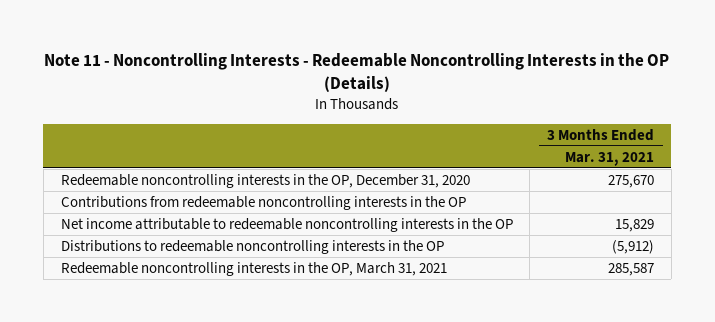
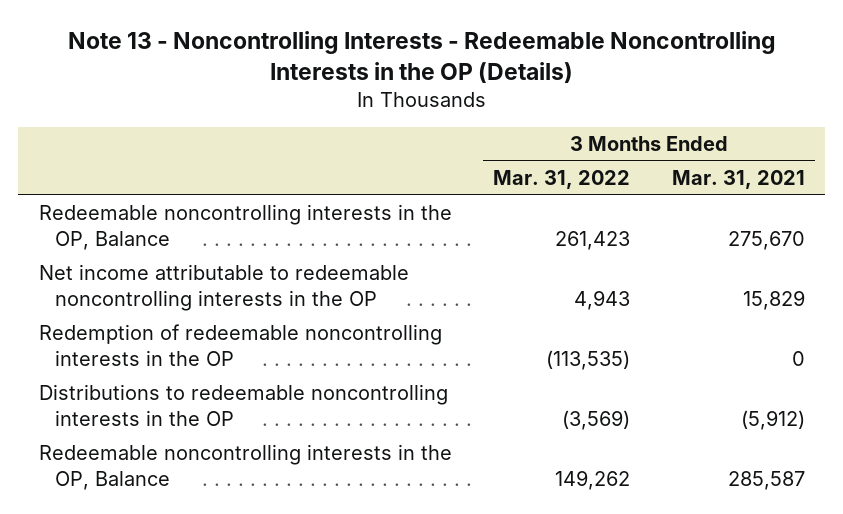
- Note 11 - Noncontrolling Interests - Redeemable Noncontrolling Interests in the OP (Details)
+ Note 13 - Noncontrolling Interests - Redeemable Noncontrolling Interests in the OP (Details)
- | 3 Months Ended Mar. 31, 2021
+ | 3 Months Ended Mar. 31, 2022 | 3 Months Ended Mar. 31, 2021
- Redeemable noncontrolling interests in the OP, December 31, 2020 | 275,670
- Contributions from redeemable noncontrolling interests in the OP
+ Redeemable noncontrolling interests in the OP, Balance | 261,423 | 275,670
+ Redemption of redeemable noncontrolling interests in the OP | (113,535) | 0
- Redeemable noncontrolling interests in the OP, March 31, 2021 | 285,587
+ Redeemable noncontrolling interests in the OP, Balance | 149,262 | 285,587

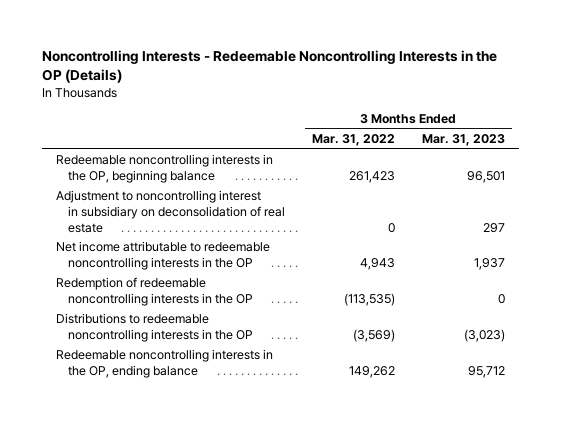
- Note 13 - Noncontrolling Interests - Redeemable Noncontrolling Interests in the OP (Details)
+ Noncontrolling Interests - Redeemable Noncontrolling Interests in the OP (Details)
- | 3 Months Ended Mar. 31, 2022 | 3 Months Ended Mar. 31, 2021
+ | 3 Months Ended Mar. 31, 2022 | 3 Months Ended Mar. 31, 2023
- Redeemable noncontrolling interests in the OP, Balance | 261,423 | 275,670
+ Redeemable noncontrolling interests in the OP, beginning balance | 261,423 | 96,501
+ Adjustment to noncontrolling interest in subsidiary on deconsolidation of real estate | 0 | 297
- Redeemable noncontrolling interests in the OP, Balance | 149,262 | 285,587
+ Redeemable noncontrolling interests in the OP, ending balance | 149,262 | 95,712

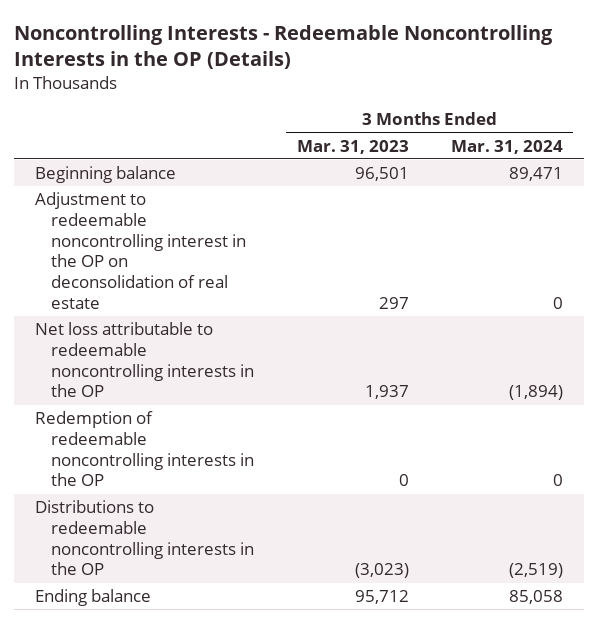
- | 3 Months Ended Mar. 31, 2022 | 3 Months Ended Mar. 31, 2023
+ | 3 Months Ended Mar. 31, 2023 | 3 Months Ended Mar. 31, 2024
- Redeemable noncontrolling interests in the OP, beginning balance | 261,423 | 96,501
- Adjustment to noncontrolling interest in subsidiary on deconsolidation of real estate | 0 | 297
- Net income attributable to redeemable noncontrolling interests in the OP | 4,943 | 1,937
+ Beginning balance | 96,501 | 89,471
+ Adjustment to redeemable noncontrolling interest in the OP on deconsolidation of real estate | 297 | 0
+ Net loss attributable to redeemable noncontrolling interests in the OP | 1,937 | (1,894)
- Redeemable noncontrolling interests in the OP, ending balance | 149,262 | 95,712
+ Ending balance | 95,712 | 85,058

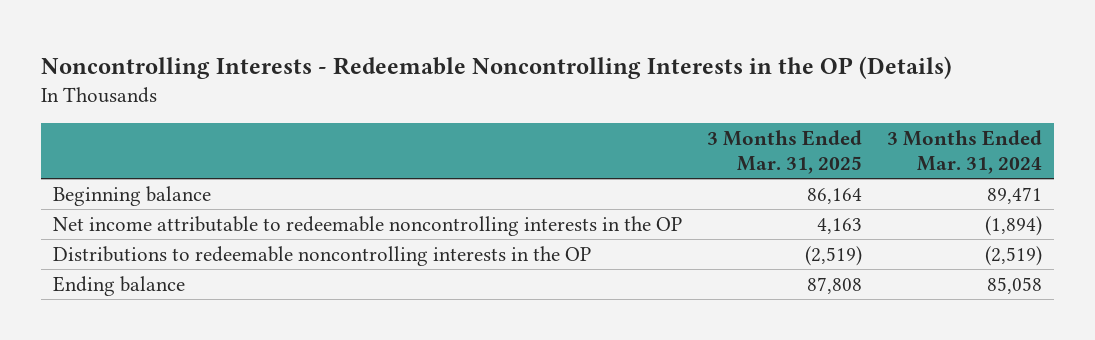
- | 3 Months Ended Mar. 31, 2023 | 3 Months Ended Mar. 31, 2024
+ | 3 Months Ended Mar. 31, 2025 | 3 Months Ended Mar. 31, 2024
- Adjustment to redeemable noncontrolling interest in the OP on deconsolidation of real estate | 297 | 0
- Net loss attributable to redeemable noncontrolling interests in the OP | 1,937 | (1,894)
- Redemption of redeemable noncontrolling interests in the OP | 0 | 0
+ Net income attributable to redeemable noncontrolling interests in the OP | 4,163 | (1,894)

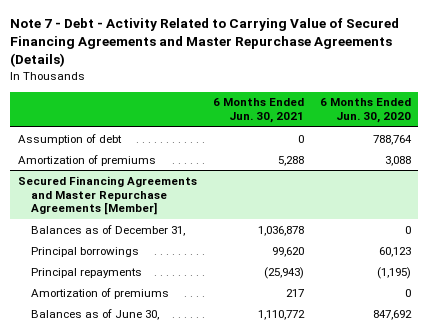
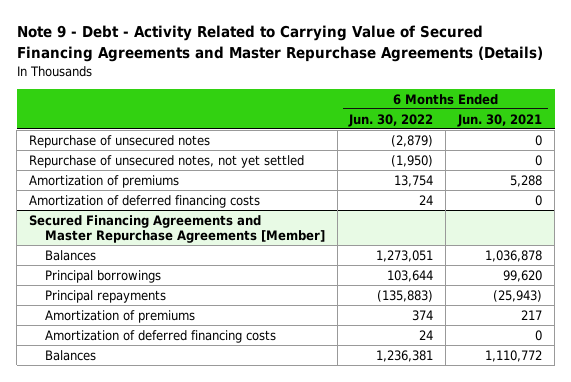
- Note 7 - Debt - Activity Related to Carrying Value of Secured Financing Agreements and Master Repurchase Agreements (Details)
+ Note 9 - Debt - Activity Related to Carrying Value of Secured Financing Agreements and Master Repurchase Agreements (Details)
- | 6 Months Ended Jun. 30, 2021 | 6 Months Ended Jun. 30, 2020
+ | 6 Months Ended Jun. 30, 2022 | 6 Months Ended Jun. 30, 2021
- Assumption of debt | 0 | 788,764
+ Repurchase of unsecured notes | (2,879) | 0
+ Repurchase of unsecured notes, not yet settled | (1,950) | 0
+ Amortization of deferred financing costs | 24 | 0
@ Secured Financing Agreements and Master Repurchase Agreements [Member]
- Balances as of December 31, | 1,036,878 | 0
+ Balances | 1,273,051 | 1,036,878
- Balances as of June 30, | 1,110,772 | 847,692
+ Amortization of deferred financing costs | 24 | 0
+ Balances | 1,236,381 | 1,110,772

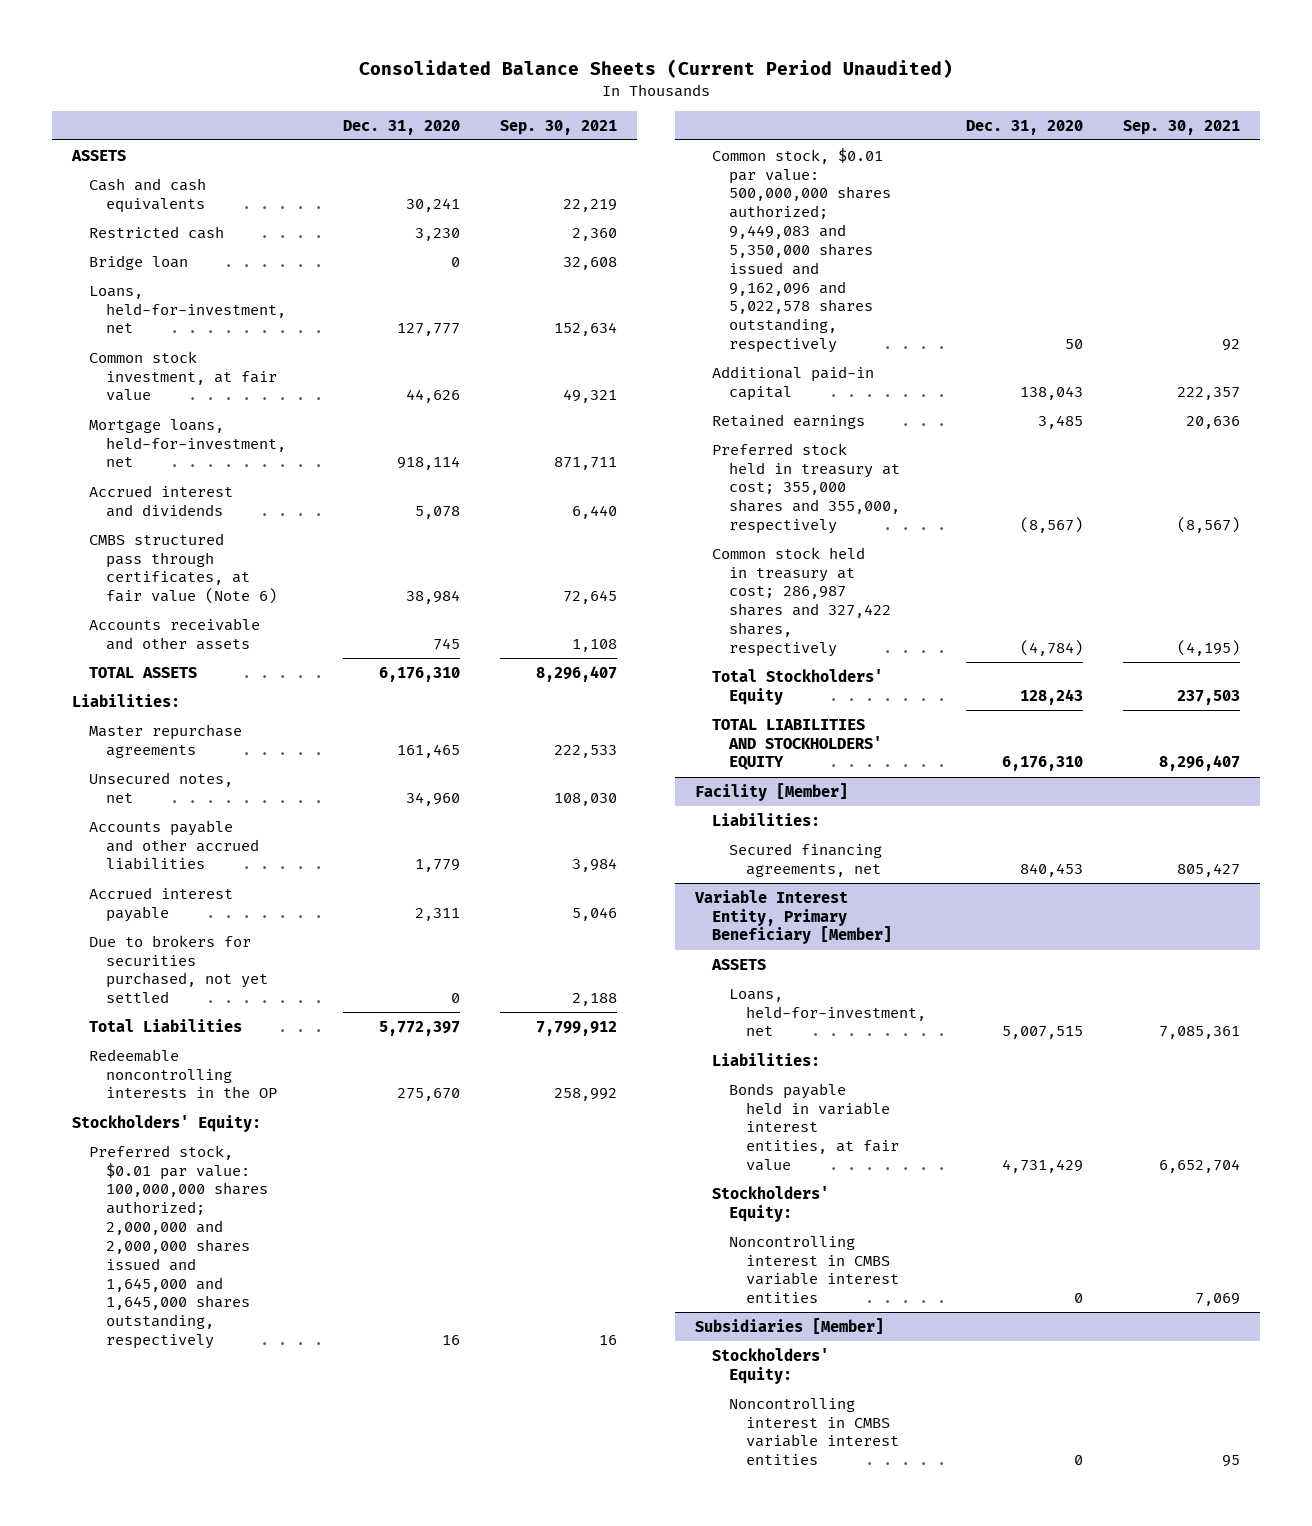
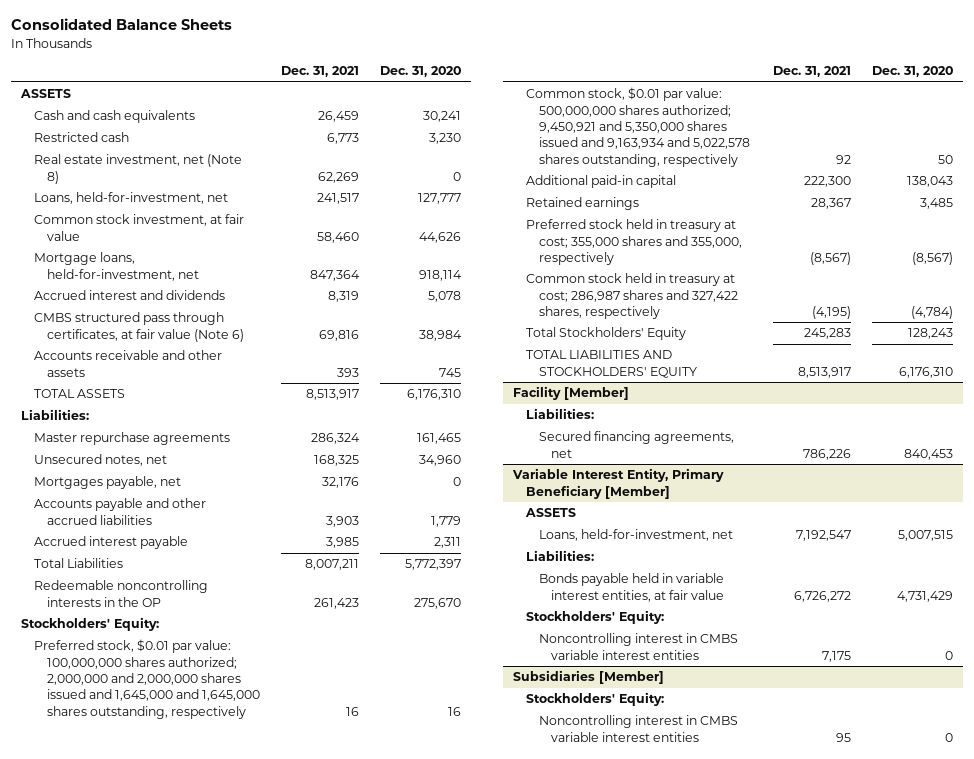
- Consolidated Balance Sheets (Current Period Unaudited)
+ Consolidated Balance Sheets
- | Dec. 31, 2020 | Sep. 30, 2021
+ | Dec. 31, 2021 | Dec. 31, 2020
- Bridge loan | 0 | 32,608
+ Real estate investment, net (Note 8) | 62,269 | 0
+ Mortgages payable, net | 32,176 | 0
- Due to brokers for securities purchased, not yet settled | 0 | 2,188
- Common stock, $0.01 par value: 500,000,000 shares authorized; 9,449,083 and 5,350,000 shares issued and 9,162,096 and 5,022,578 shares outstanding, respectively | 50 | 92
+ Common stock, $0.01 par value: 500,000,000 shares authorized; 9,450,921 and 5,350,000 shares issued and 9,163,934 and 5,022,578 shares outstanding, respectively | 92 | 50

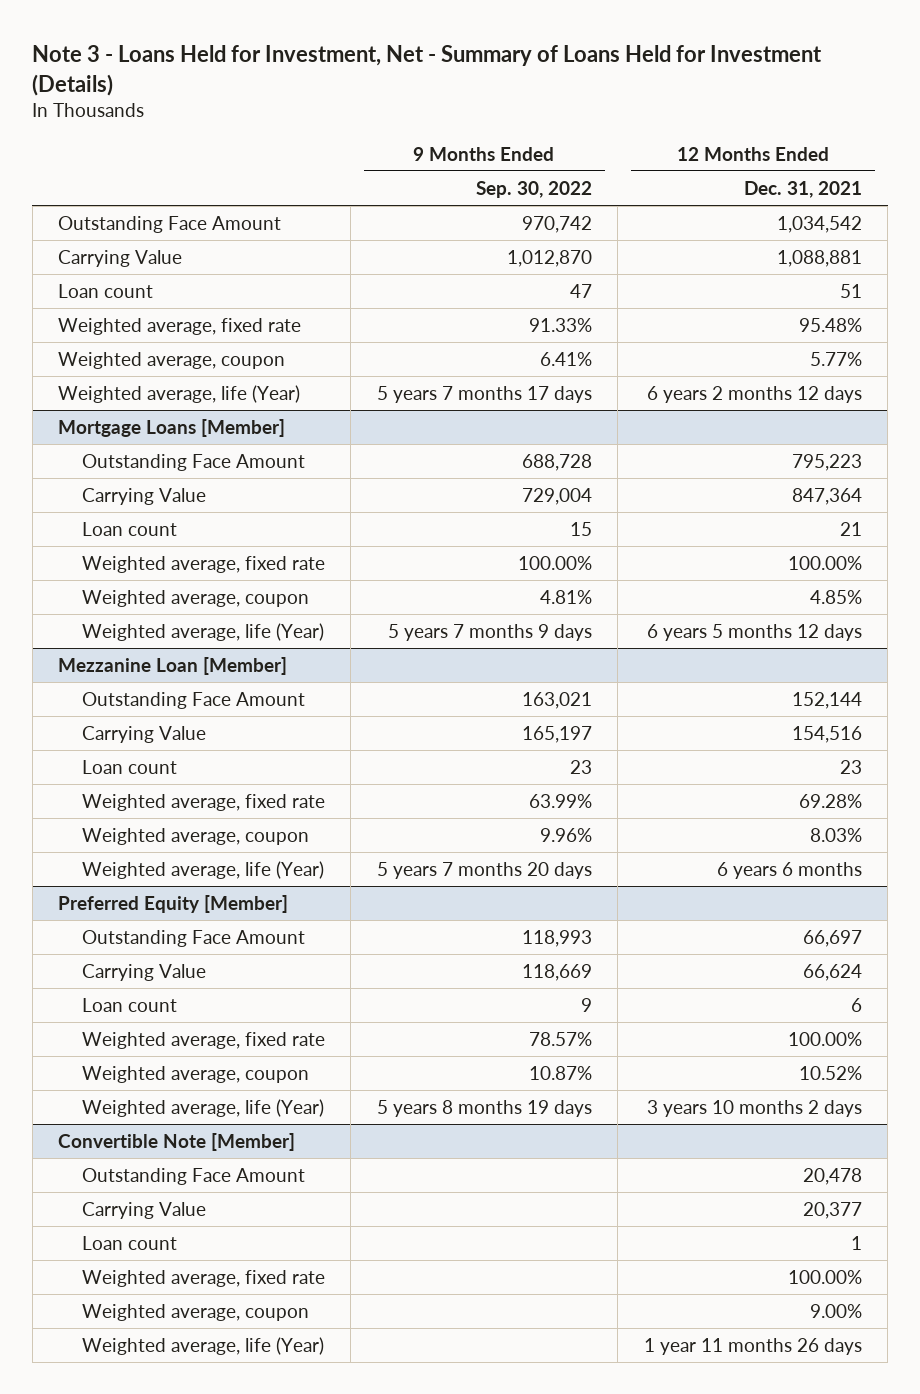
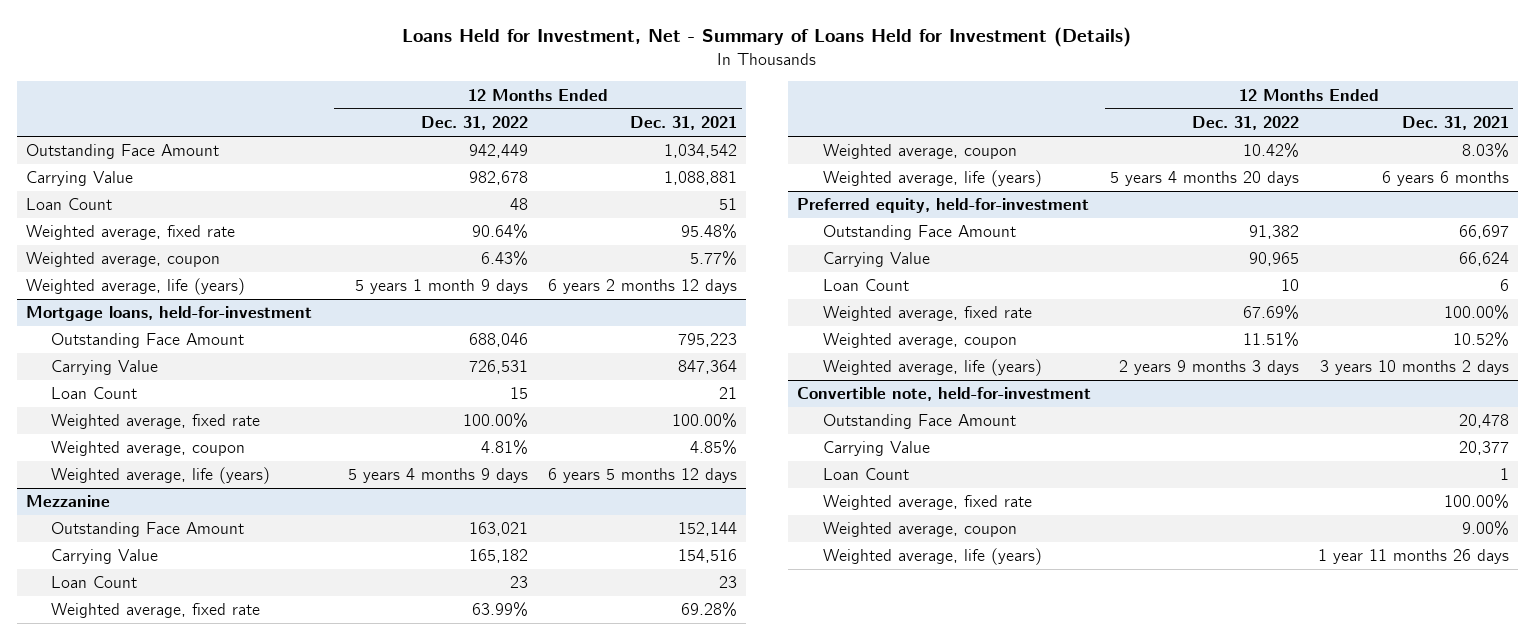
- Note 3 - Loans Held for Investment, Net - Summary of Loans Held for Investment (Details)
+ Loans Held for Investment, Net - Summary of Loans Held for Investment (Details)
- | 9 Months Ended Sep. 30, 2022 | 12 Months Ended Dec. 31, 2021
+ | 12 Months Ended Dec. 31, 2022 | 12 Months Ended Dec. 31, 2021
- Loan count | 47 | 51
+ Loan Count | 48 | 51
- Weighted average, life (Year) | 5 years 7 months 17 days | 6 years 2 months 12 days
- Mortgage Loans [Member]
+ Weighted average, life (years) | 5 years 1 month 9 days | 6 years 2 months 12 days
+ Mortgage loans, held-for-investment
- Loan count | 15 | 21
+ Loan Count | 15 | 21
- Weighted average, life (Year) | 5 years 7 months 9 days | 6 years 5 months 12 days
- Mezzanine Loan [Member]
+ Weighted average, life (years) | 5 years 4 months 9 days | 6 years 5 months 12 days
+ Mezzanine
- Loan count | 23 | 23
+ Loan Count | 23 | 23
- Weighted average, life (Year) | 5 years 7 months 20 days | 6 years 6 months
- Preferred Equity [Member]
+ Weighted average, life (years) | 5 years 4 months 20 days | 6 years 6 months
+ Preferred equity, held-for-investment
- Loan count | 9 | 6
+ Loan Count | 10 | 6
- Weighted average, life (Year) | 5 years 8 months 19 days | 3 years 10 months 2 days
- Convertible Note [Member]
+ Weighted average, life (years) | 2 years 9 months 3 days | 3 years 10 months 2 days
+ Convertible note, held-for-investment
- Loan count | | 1
+ Loan Count | | 1
- Weighted average, life (Year) | | 1 year 11 months 26 days
+ Weighted average, life (years) | | 1 year 11 months 26 days

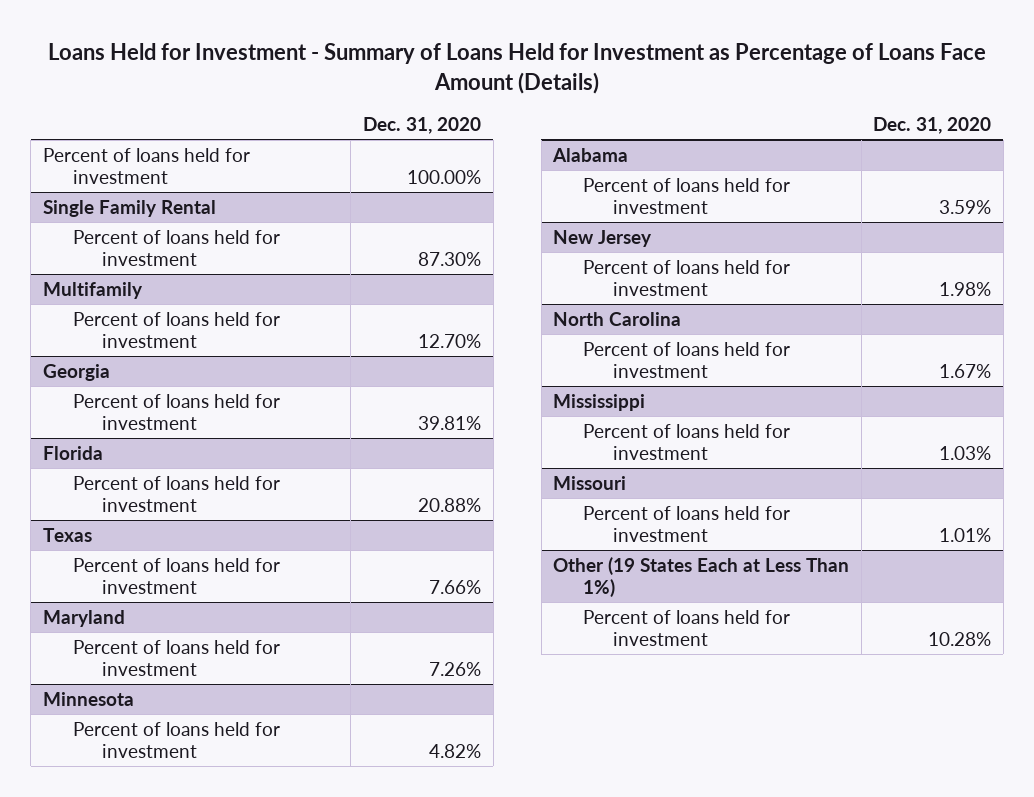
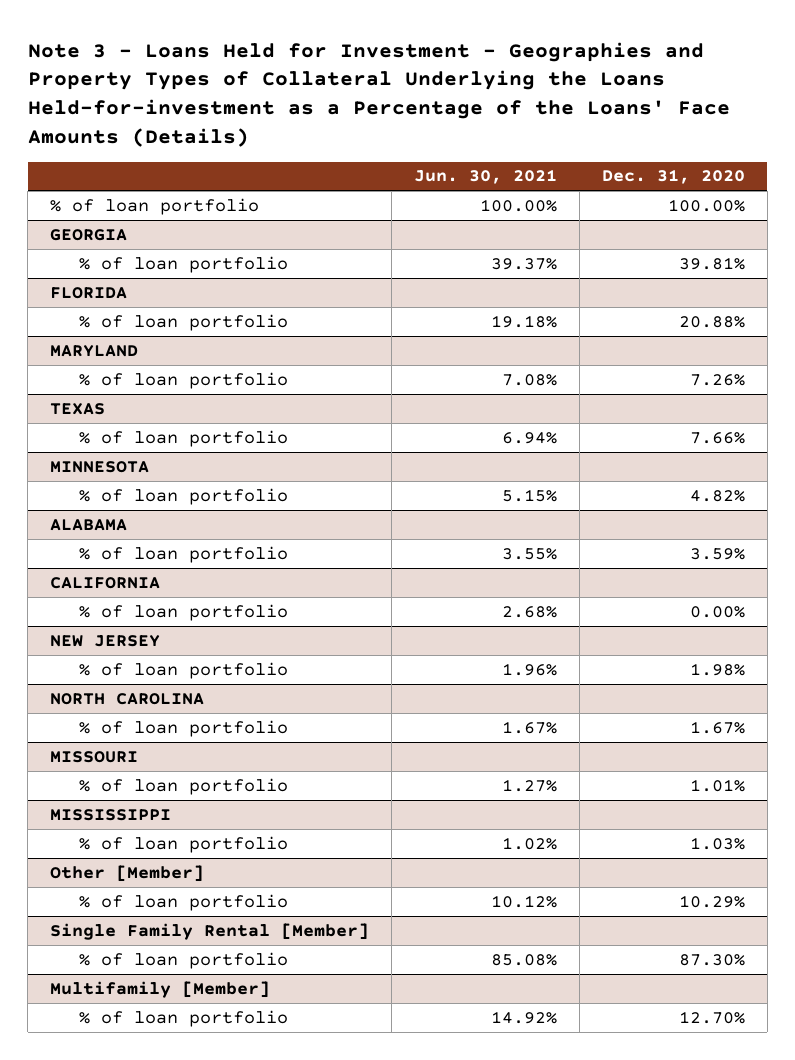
- Loans Held for Investment - Summary of Loans Held for Investment as Percentage of Loans Face Amount (Details)
+ Note 3 - Loans Held for Investment - Geographies and Property Types of Collateral Underlying the Loans Held-for-investment as a Percentage of the Loans' Face Amounts (Details)
- | Dec. 31, 2020
+ | Jun. 30, 2021 | Dec. 31, 2020
- Percent of loans held for investment | 100.00%
- Single Family Rental
- Percent of loans held for investment | 87.30%
- Multifamily
- Percent of loans held for investment | 12.70%
- Georgia
- Percent of loans held for investment | 39.81%
- Florida
- Percent of loans held for investment | 20.88%
- Texas
- Percent of loans held for investment | 7.66%
- Maryland
- Percent of loans held for investment | 7.26%
- Minnesota
- Percent of loans held for investment | 4.82%
- Alabama
- Percent of loans held for investment | 3.59%
- New Jersey
- Percent of loans held for investment | 1.98%
- North Carolina
- Percent of loans held for investment | 1.67%
- Mississippi
- Percent of loans held for investment | 1.03%
- Missouri
- Percent of loans held for investment | 1.01%
- Other (19 States Each at Less Than 1%)
- Percent of loans held for investment | 10.28%
+ % of loan portfolio | 100.00% | 100.00%
+ GEORGIA
+ % of loan portfolio | 39.37% | 39.81%
+ FLORIDA
+ % of loan portfolio | 19.18% | 20.88%
+ MARYLAND
+ % of loan portfolio | 7.08% | 7.26%
+ TEXAS
+ % of loan portfolio | 6.94% | 7.66%
+ MINNESOTA
+ % of loan portfolio | 5.15% | 4.82%
+ ALABAMA
+ % of loan portfolio | 3.55% | 3.59%
+ CALIFORNIA
+ % of loan portfolio | 2.68% | 0.00%
+ NEW JERSEY
+ % of loan portfolio | 1.96% | 1.98%
+ NORTH CAROLINA
+ % of loan portfolio | 1.67% | 1.67%
+ MISSOURI
+ % of loan portfolio | 1.27% | 1.01%
+ MISSISSIPPI
+ % of loan portfolio | 1.02% | 1.03%
+ Other [Member]
+ % of loan portfolio | 10.12% | 10.29%
+ Single Family Rental [Member]
+ % of loan portfolio | 85.08% | 87.30%
+ Multifamily [Member]
+ % of loan portfolio | 14.92% | 12.70%

